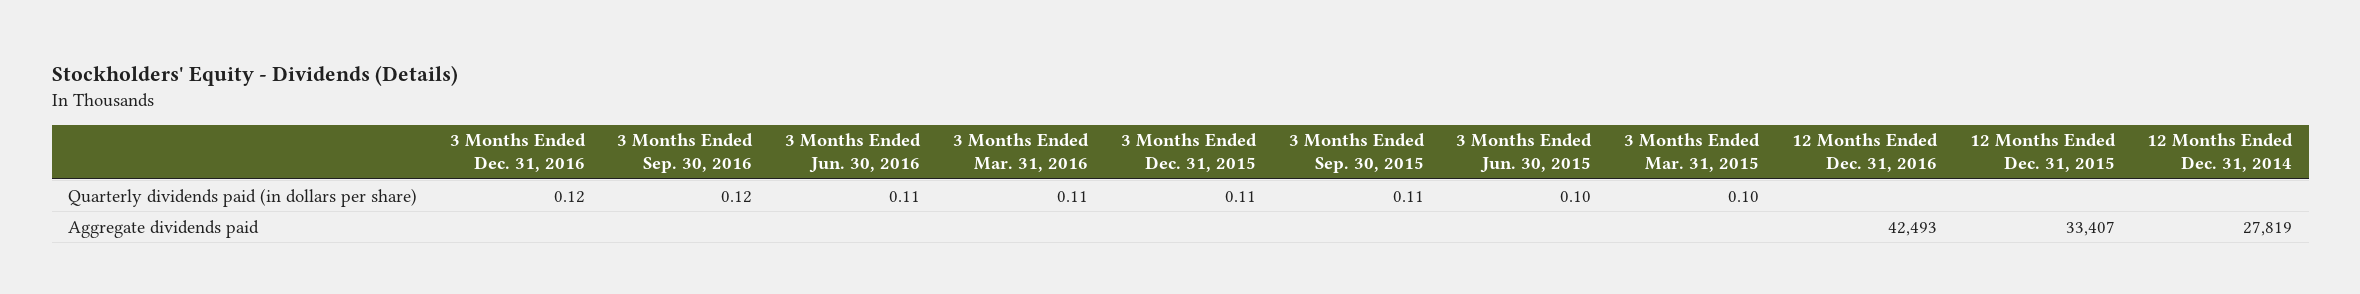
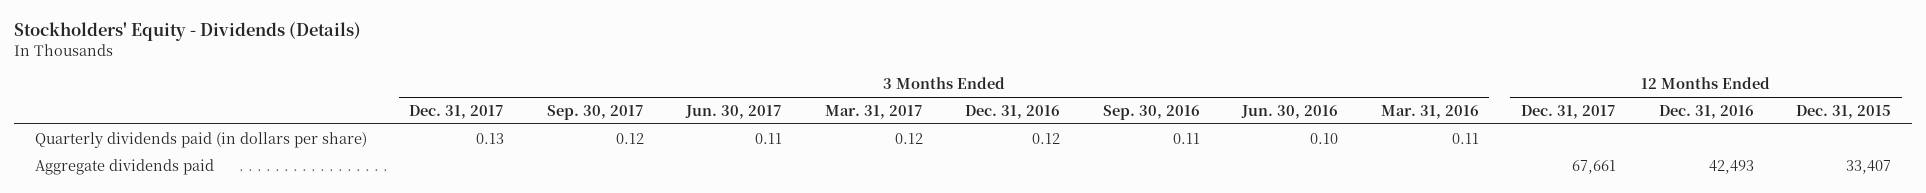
- | 3 Months Ended Dec. 31, 2016 | 3 Months Ended Sep. 30, 2016 | 3 Months Ended Jun. 30, 2016 | 3 Months Ended Mar. 31, 2016 | 3 Months Ended Dec. 31, 2015 | 3 Months Ended Sep. 30, 2015 | 3 Months Ended Jun. 30, 2015 | 3 Months Ended Mar. 31, 2015 | 12 Months Ended Dec. 31, 2016 | 12 Months Ended Dec. 31, 2015 | 12 Months Ended Dec. 31, 2014
+ | 3 Months Ended Dec. 31, 2017 | 3 Months Ended Sep. 30, 2017 | 3 Months Ended Jun. 30, 2017 | 3 Months Ended Mar. 31, 2017 | 3 Months Ended Dec. 31, 2016 | 3 Months Ended Sep. 30, 2016 | 3 Months Ended Jun. 30, 2016 | 3 Months Ended Mar. 31, 2016 | 12 Months Ended Dec. 31, 2017 | 12 Months Ended Dec. 31, 2016 | 12 Months Ended Dec. 31, 2015
- Quarterly dividends paid (in dollars per share) | 0.12 | 0.12 | 0.11 | 0.11 | 0.11 | 0.11 | 0.10 | 0.10 | | |
+ Quarterly dividends paid (in dollars per share) | 0.13 | 0.12 | 0.11 | 0.12 | 0.12 | 0.11 | 0.10 | 0.11 | | |

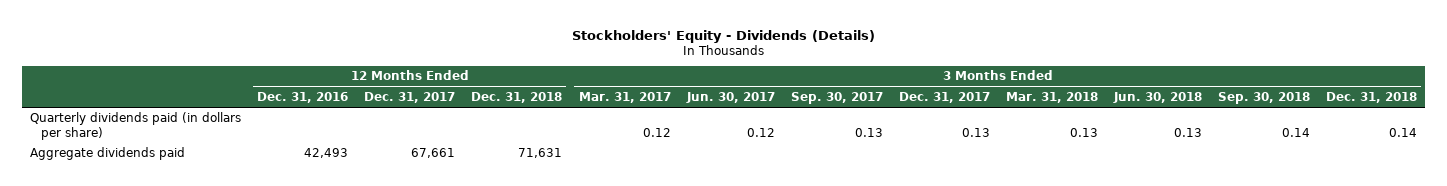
- | 3 Months Ended Dec. 31, 2017 | 3 Months Ended Sep. 30, 2017 | 3 Months Ended Jun. 30, 2017 | 3 Months Ended Mar. 31, 2017 | 3 Months Ended Dec. 31, 2016 | 3 Months Ended Sep. 30, 2016 | 3 Months Ended Jun. 30, 2016 | 3 Months Ended Mar. 31, 2016 | 12 Months Ended Dec. 31, 2017 | 12 Months Ended Dec. 31, 2016 | 12 Months Ended Dec. 31, 2015
+ | 12 Months Ended Dec. 31, 2016 | 12 Months Ended Dec. 31, 2017 | 12 Months Ended Dec. 31, 2018 | 3 Months Ended Mar. 31, 2017 | 3 Months Ended Jun. 30, 2017 | 3 Months Ended Sep. 30, 2017 | 3 Months Ended Dec. 31, 2017 | 3 Months Ended Mar. 31, 2018 | 3 Months Ended Jun. 30, 2018 | 3 Months Ended Sep. 30, 2018 | 3 Months Ended Dec. 31, 2018
- Quarterly dividends paid (in dollars per share) | 0.13 | 0.12 | 0.11 | 0.12 | 0.12 | 0.11 | 0.10 | 0.11 | | |
+ Quarterly dividends paid (in dollars per share) | | | | 0.12 | 0.12 | 0.13 | 0.13 | 0.13 | 0.13 | 0.14 | 0.14

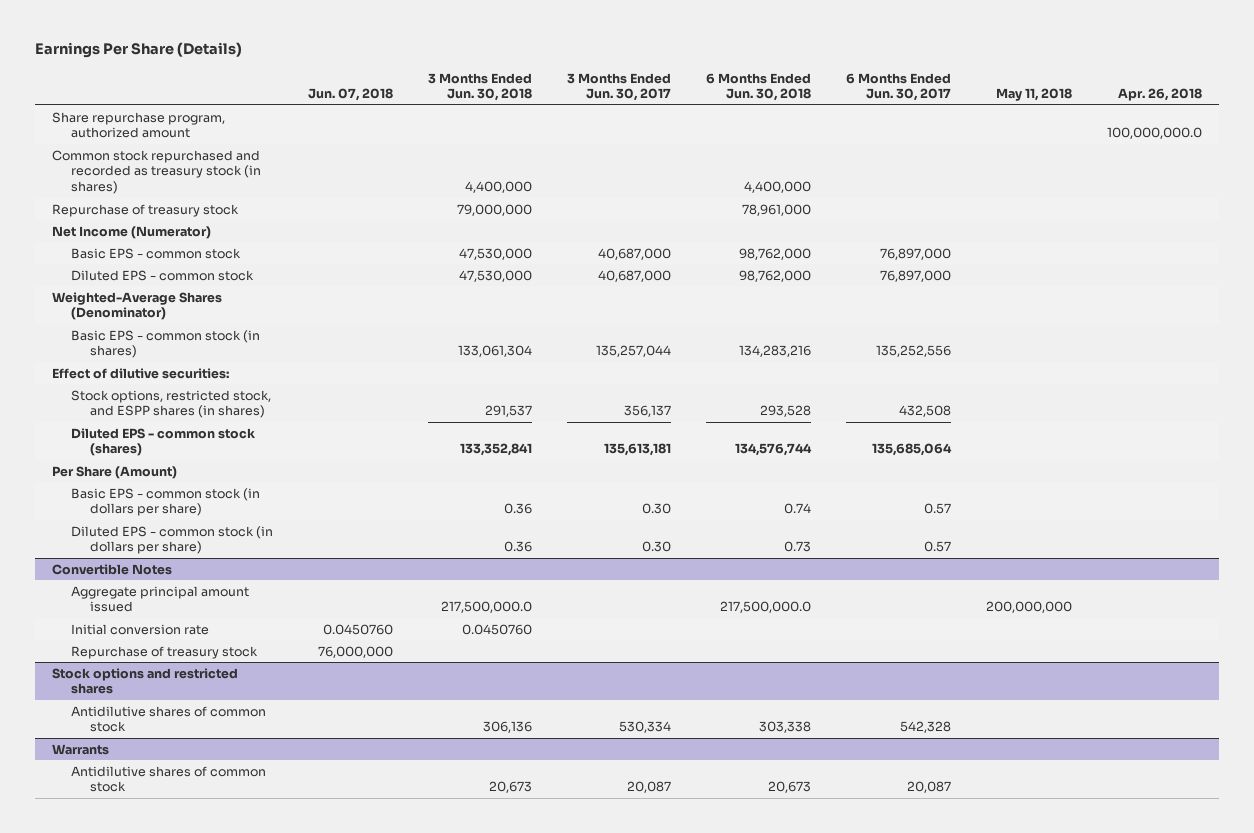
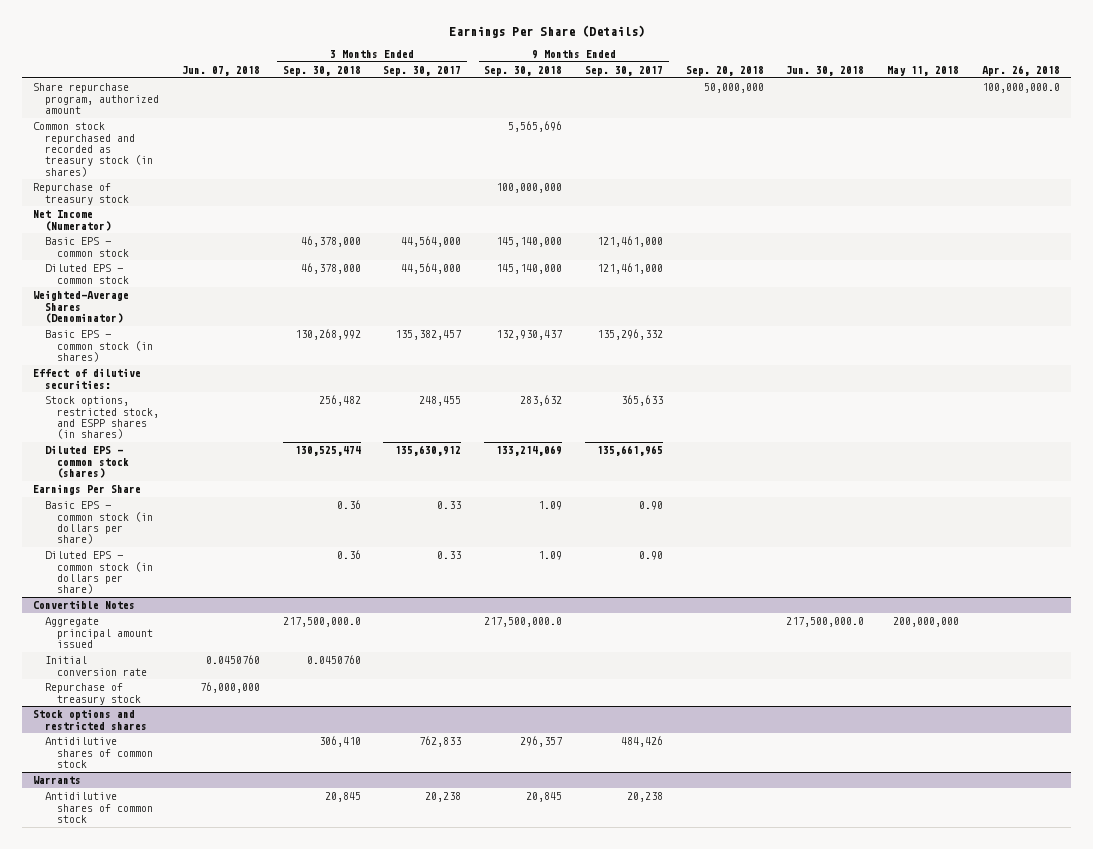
- | Jun. 07, 2018 | 3 Months Ended Jun. 30, 2018 | 3 Months Ended Jun. 30, 2017 | 6 Months Ended Jun. 30, 2018 | 6 Months Ended Jun. 30, 2017 | May 11, 2018 | Apr. 26, 2018
+ | Jun. 07, 2018 | 3 Months Ended Sep. 30, 2018 | 3 Months Ended Sep. 30, 2017 | 9 Months Ended Sep. 30, 2018 | 9 Months Ended Sep. 30, 2017 | Sep. 20, 2018 | Jun. 30, 2018 | May 11, 2018 | Apr. 26, 2018
- Per Share (Amount)
+ Earnings Per Share

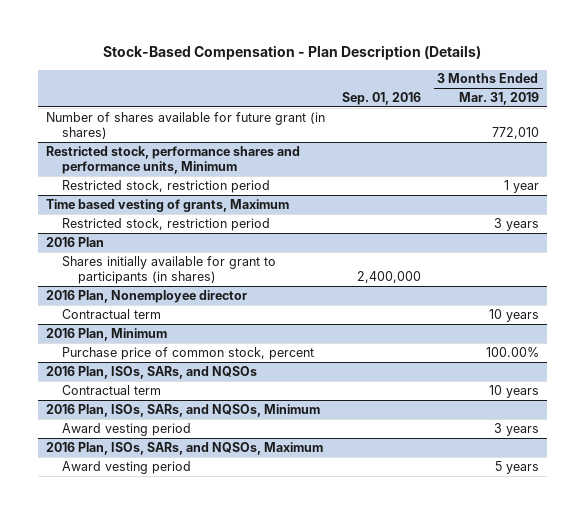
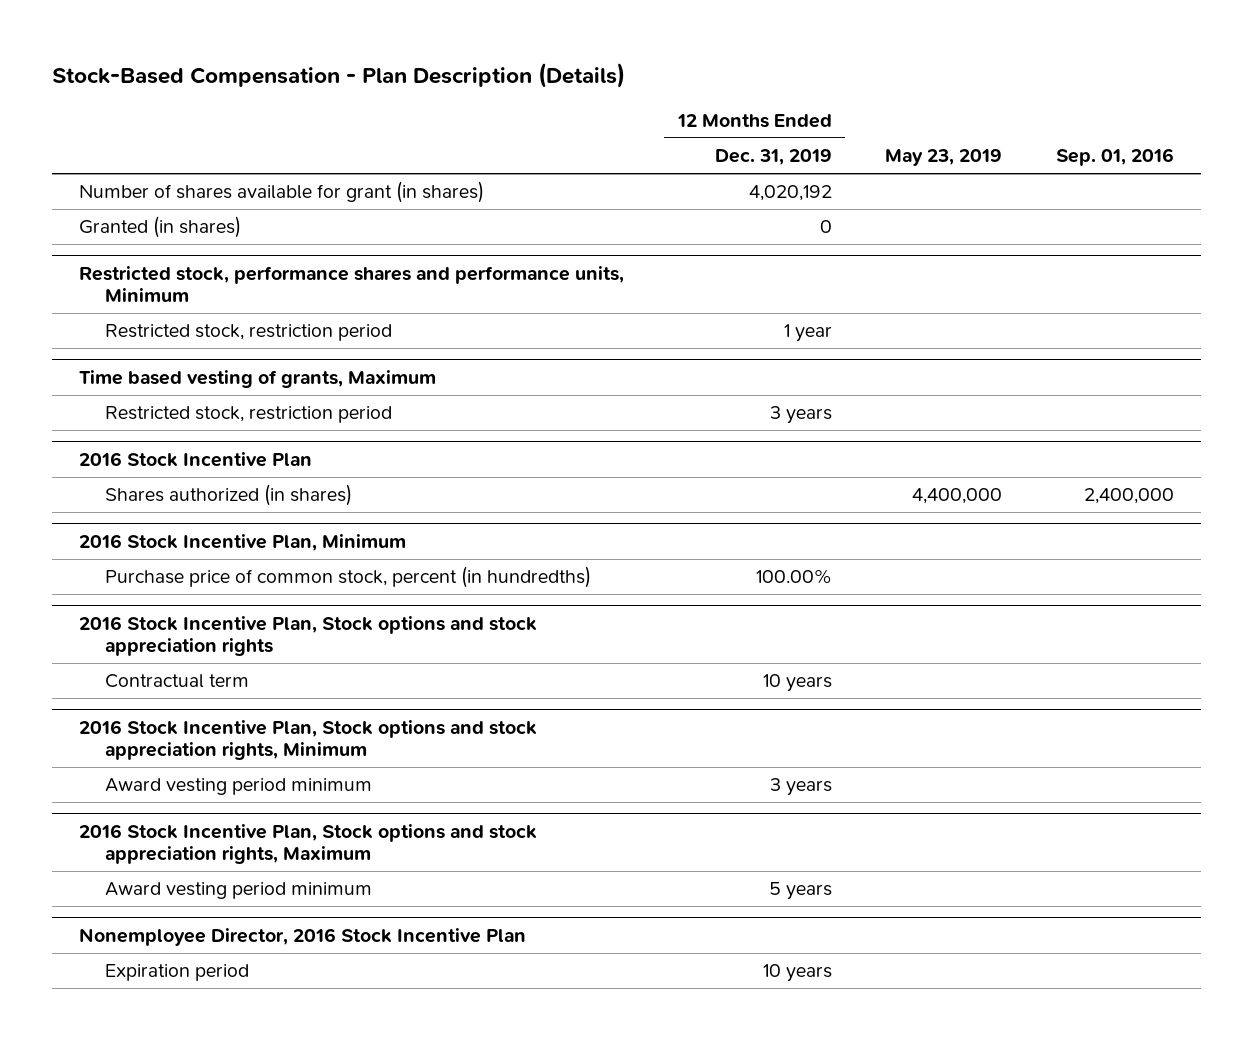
- | Sep. 01, 2016 | 3 Months Ended Mar. 31, 2019
+ | 12 Months Ended Dec. 31, 2019 | May 23, 2019 | Sep. 01, 2016
- Number of shares available for future grant (in shares) | | 772,010
+ Number of shares available for grant (in shares) | 4,020,192 | |
+ Granted (in shares) | 0 | |
- 2016 Plan
- Shares initially available for grant to participants (in shares) | 2,400,000 |
- 2016 Plan, Nonemployee director
- Contractual term | | 10 years
- 2016 Plan, Minimum
- Purchase price of common stock, percent | | 100.00%
- 2016 Plan, ISOs, SARs, and NQSOs
- Contractual term | | 10 years
- 2016 Plan, ISOs, SARs, and NQSOs, Minimum
- Award vesting period | | 3 years
- 2016 Plan, ISOs, SARs, and NQSOs, Maximum
- Award vesting period | | 5 years
+ 2016 Stock Incentive Plan
+ Shares authorized (in shares) | | 4,400,000 | 2,400,000
+ 2016 Stock Incentive Plan, Minimum
+ Purchase price of common stock, percent (in hundredths) | 100.00% | |
+ 2016 Stock Incentive Plan, Stock options and stock appreciation rights
+ Contractual term | 10 years | |
+ 2016 Stock Incentive Plan, Stock options and stock appreciation rights, Minimum
+ Award vesting period minimum | 3 years | |
+ 2016 Stock Incentive Plan, Stock options and stock appreciation rights, Maximum
+ Award vesting period minimum | 5 years | |
+ Nonemployee Director, 2016 Stock Incentive Plan
+ Expiration period | 10 years | |

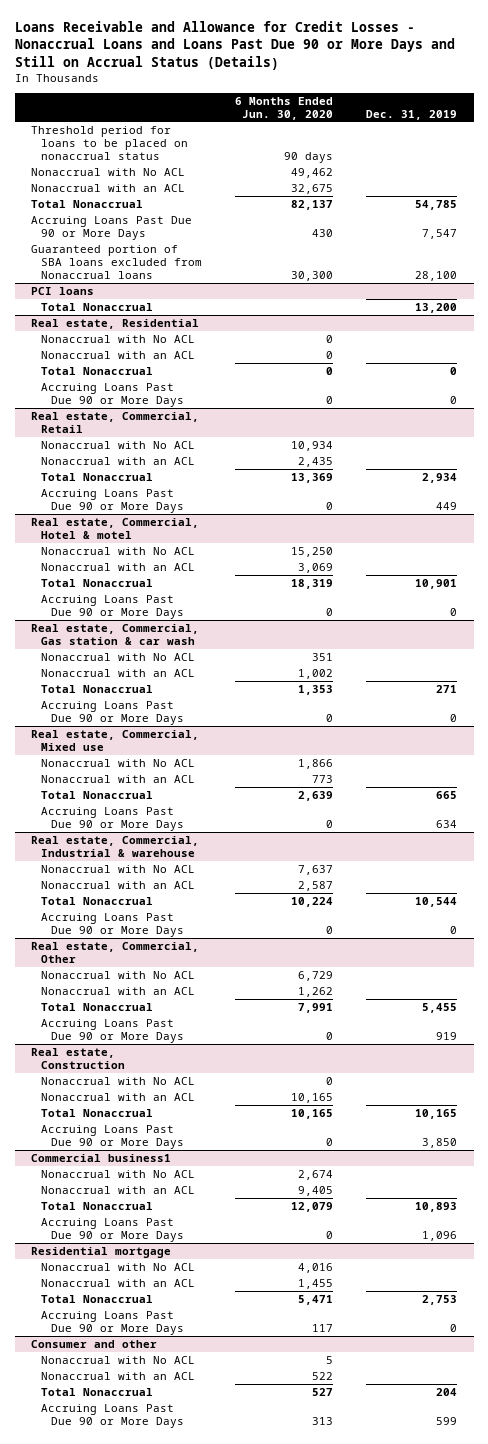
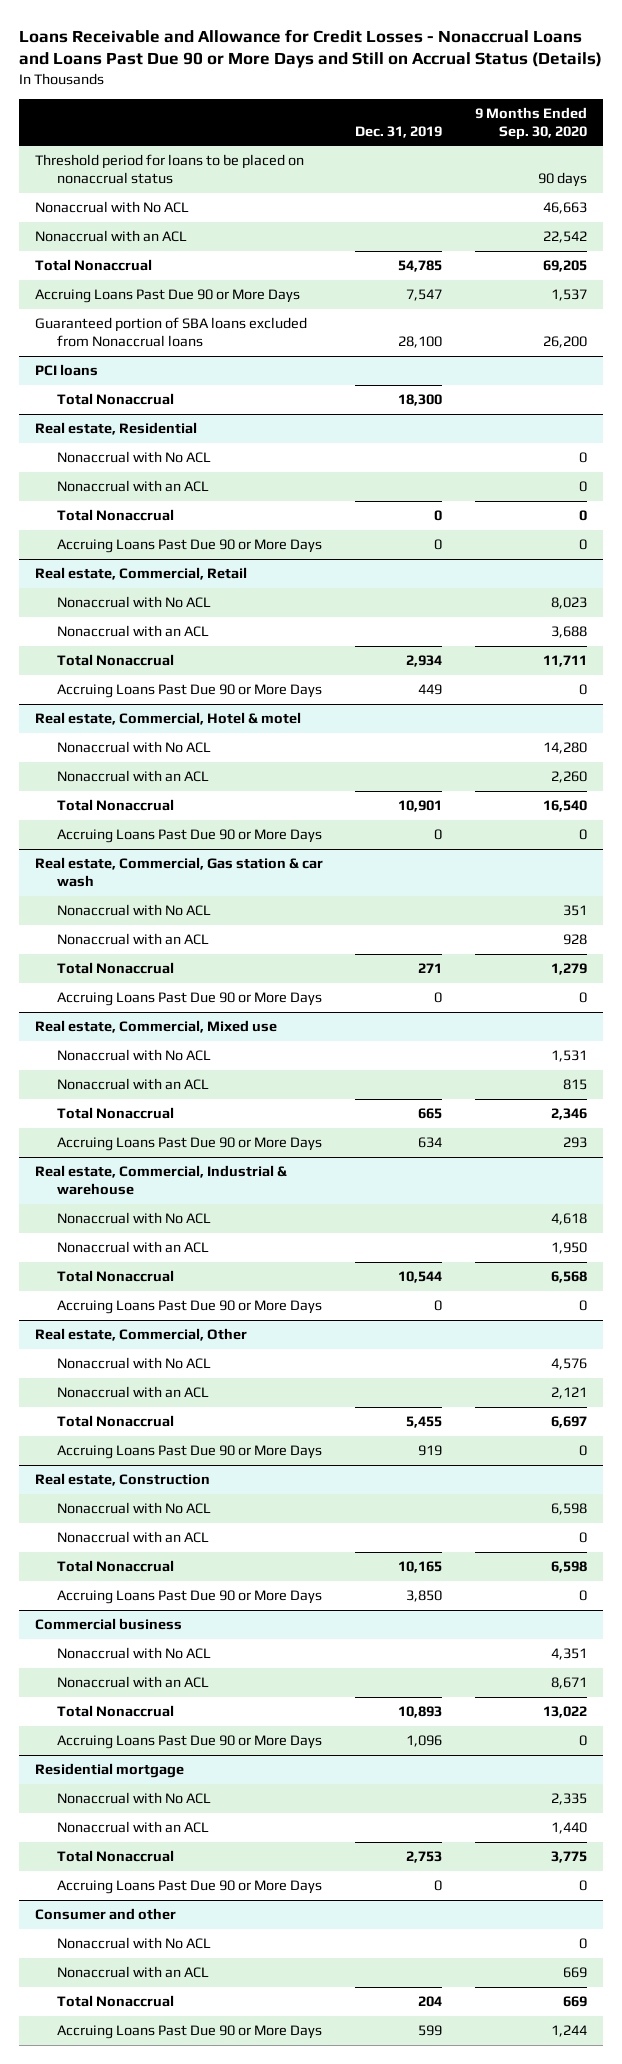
- | 6 Months Ended Jun. 30, 2020 | Dec. 31, 2019
+ | Dec. 31, 2019 | 9 Months Ended Sep. 30, 2020
@ PCI loans
- Total Nonaccrual | | 13,200
+ Total Nonaccrual | 18,300 |
- Commercial business1
+ Commercial business

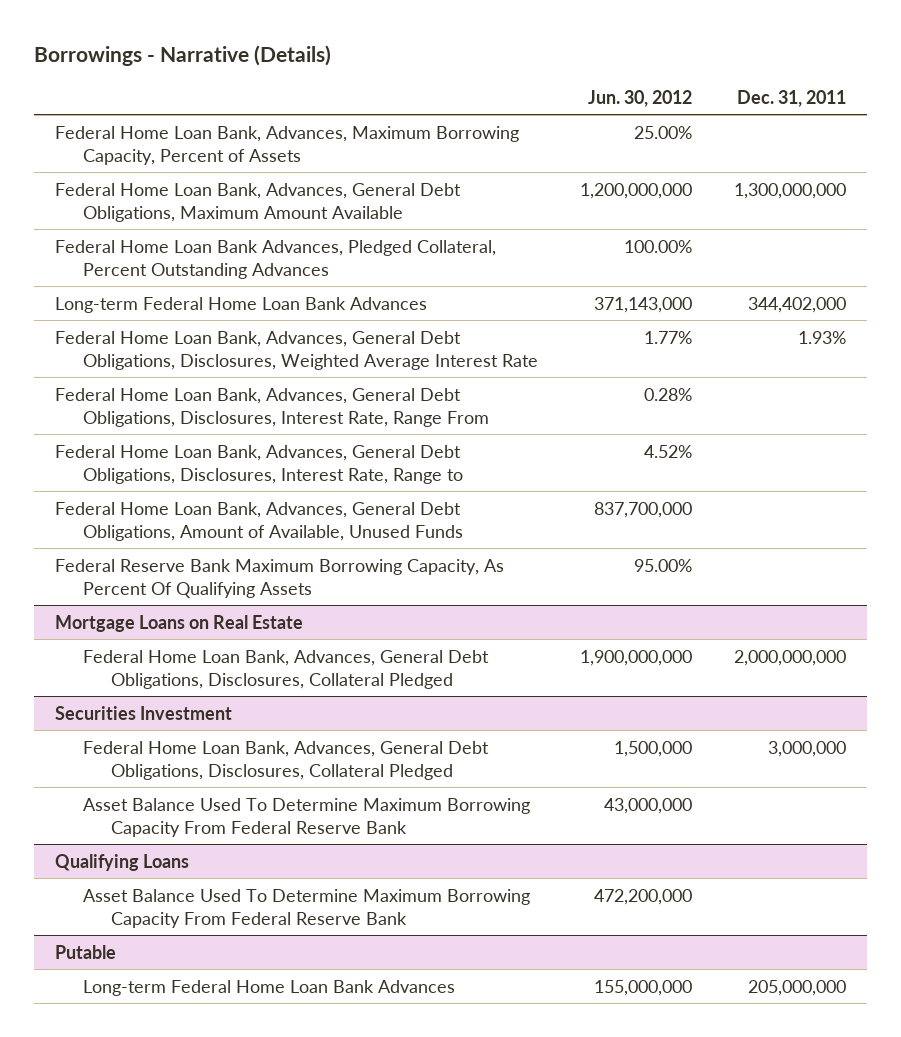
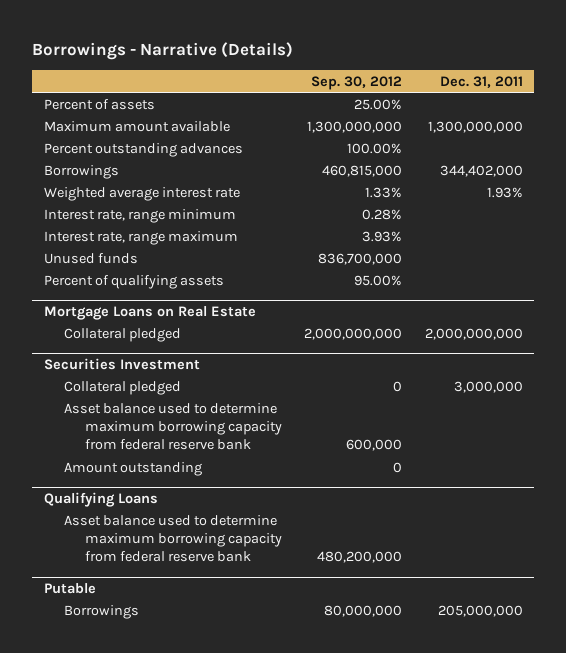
- | Jun. 30, 2012 | Dec. 31, 2011
+ | Sep. 30, 2012 | Dec. 31, 2011
- Federal Home Loan Bank, Advances, Maximum Borrowing Capacity, Percent of Assets | 25.00% |
- Federal Home Loan Bank, Advances, General Debt Obligations, Maximum Amount Available | 1,200,000,000 | 1,300,000,000
- Federal Home Loan Bank Advances, Pledged Collateral, Percent Outstanding Advances | 100.00% |
- Long-term Federal Home Loan Bank Advances | 371,143,000 | 344,402,000
- Federal Home Loan Bank, Advances, General Debt Obligations, Disclosures, Weighted Average Interest Rate | 1.77% | 1.93%
- Federal Home Loan Bank, Advances, General Debt Obligations, Disclosures, Interest Rate, Range From | 0.28% |
- Federal Home Loan Bank, Advances, General Debt Obligations, Disclosures, Interest Rate, Range to | 4.52% |
- Federal Home Loan Bank, Advances, General Debt Obligations, Amount of Available, Unused Funds | 837,700,000 |
- Federal Reserve Bank Maximum Borrowing Capacity, As Percent Of Qualifying Assets | 95.00% |
+ Percent of assets | 25.00% |
+ Maximum amount available | 1,300,000,000 | 1,300,000,000
+ Percent outstanding advances | 100.00% |
+ Borrowings | 460,815,000 | 344,402,000
+ Weighted average interest rate | 1.33% | 1.93%
+ Interest rate, range minimum | 0.28% |
+ Interest rate, range maximum | 3.93% |
+ Unused funds | 836,700,000 |
+ Percent of qualifying assets | 95.00% |
@ Mortgage Loans on Real Estate
- Federal Home Loan Bank, Advances, General Debt Obligations, Disclosures, Collateral Pledged | 1,900,000,000 | 2,000,000,000
+ Collateral pledged | 2,000,000,000 | 2,000,000,000
@ Securities Investment
- Federal Home Loan Bank, Advances, General Debt Obligations, Disclosures, Collateral Pledged | 1,500,000 | 3,000,000
- Asset Balance Used To Determine Maximum Borrowing Capacity From Federal Reserve Bank | 43,000,000 |
+ Collateral pledged | 0 | 3,000,000
+ Asset balance used to determine maximum borrowing capacity from federal reserve bank | 600,000 |
+ Amount outstanding | 0 |
@ Qualifying Loans
- Asset Balance Used To Determine Maximum Borrowing Capacity From Federal Reserve Bank | 472,200,000 |
+ Asset balance used to determine maximum borrowing capacity from federal reserve bank | 480,200,000 |
@ Putable
- Long-term Federal Home Loan Bank Advances | 155,000,000 | 205,000,000
+ Borrowings | 80,000,000 | 205,000,000

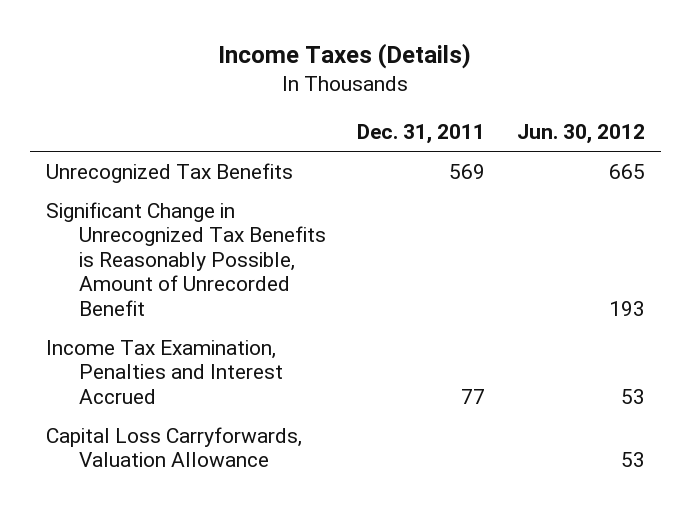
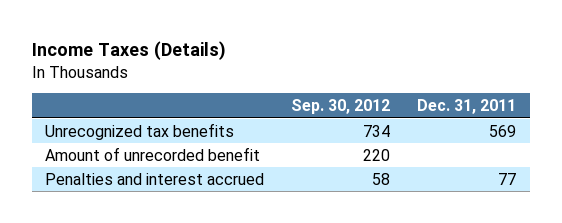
- | Dec. 31, 2011 | Jun. 30, 2012
+ | Sep. 30, 2012 | Dec. 31, 2011
- Unrecognized Tax Benefits | 569 | 665
- Significant Change in Unrecognized Tax Benefits is Reasonably Possible, Amount of Unrecorded Benefit | | 193
- Income Tax Examination, Penalties and Interest Accrued | 77 | 53
- Capital Loss Carryforwards, Valuation Allowance | | 53
+ Unrecognized tax benefits | 734 | 569
+ Amount of unrecorded benefit | 220 |
+ Penalties and interest accrued | 58 | 77

